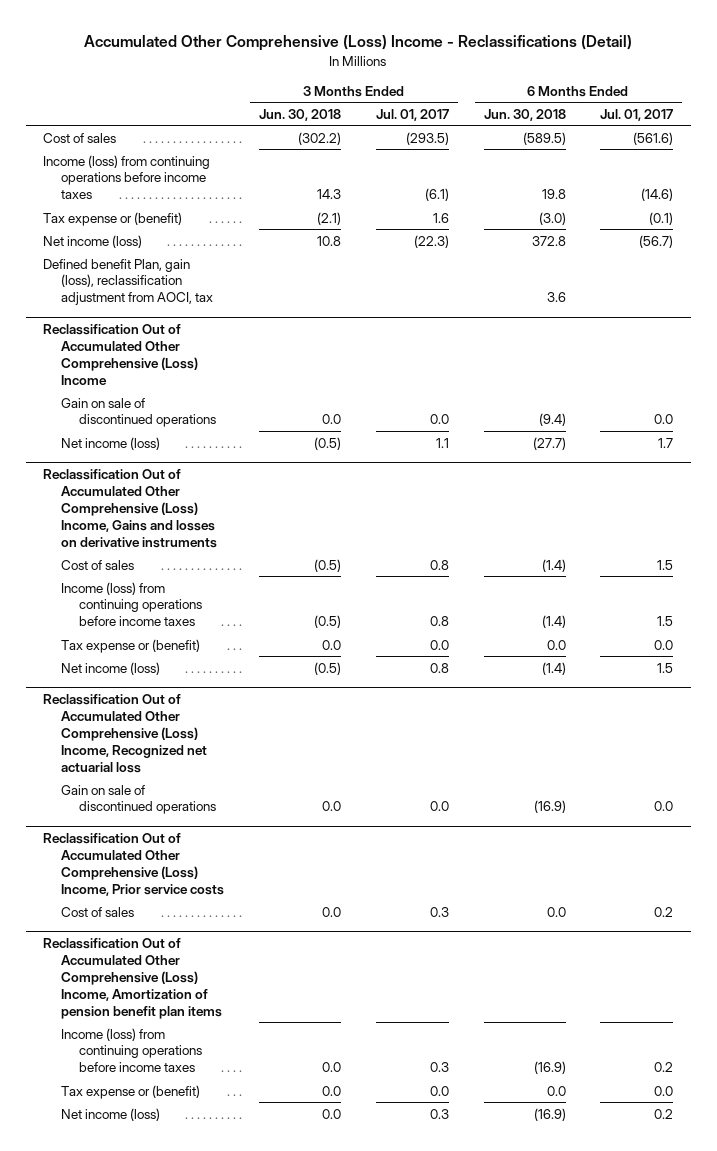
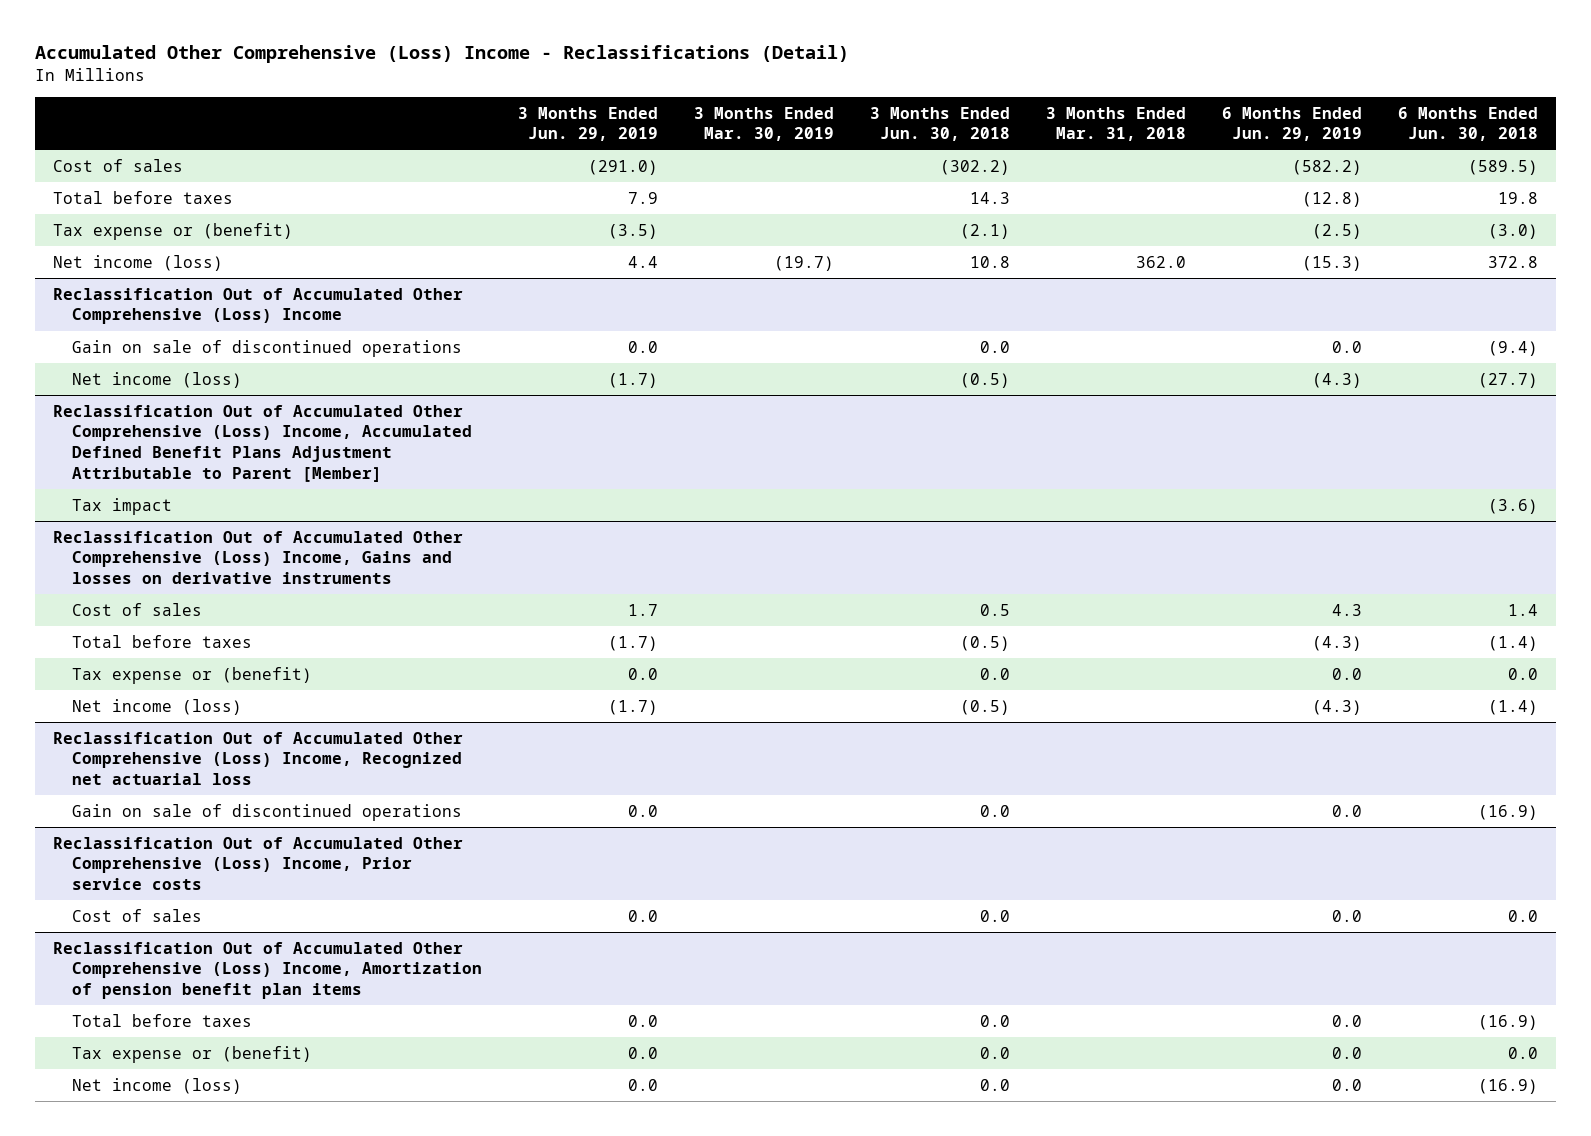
- | 3 Months Ended Jun. 30, 2018 | 3 Months Ended Jul. 01, 2017 | 6 Months Ended Jun. 30, 2018 | 6 Months Ended Jul. 01, 2017
+ | 3 Months Ended Jun. 29, 2019 | 3 Months Ended Mar. 30, 2019 | 3 Months Ended Jun. 30, 2018 | 3 Months Ended Mar. 31, 2018 | 6 Months Ended Jun. 29, 2019 | 6 Months Ended Jun. 30, 2018
- Income (loss) from continuing operations before income taxes | 14.3 | (6.1) | 19.8 | (14.6)
+ Total before taxes | 7.9 | | 14.3 | | (12.8) | 19.8
- Defined benefit Plan, gain (loss), reclassification adjustment from AOCI, tax | | | 3.6 |
+ Reclassification Out of Accumulated Other Comprehensive (Loss) Income, Accumulated Defined Benefit Plans Adjustment Attributable to Parent [Member]
+ Tax impact | | | | | | (3.6)
@ Reclassification Out of Accumulated Other Comprehensive (Loss) Income, Gains and losses on derivative instruments
- Cost of sales | (0.5) | 0.8 | (1.4) | 1.5
- Income (loss) from continuing operations before income taxes | (0.5) | 0.8 | (1.4) | 1.5
+ Cost of sales | 1.7 | | 0.5 | | 4.3 | 1.4
+ Total before taxes | (1.7) | | (0.5) | | (4.3) | (1.4)
@ Reclassification Out of Accumulated Other Comprehensive (Loss) Income, Amortization of pension benefit plan items
- Income (loss) from continuing operations before income taxes | 0.0 | 0.3 | (16.9) | 0.2
+ Total before taxes | 0.0 | | 0.0 | | 0.0 | (16.9)

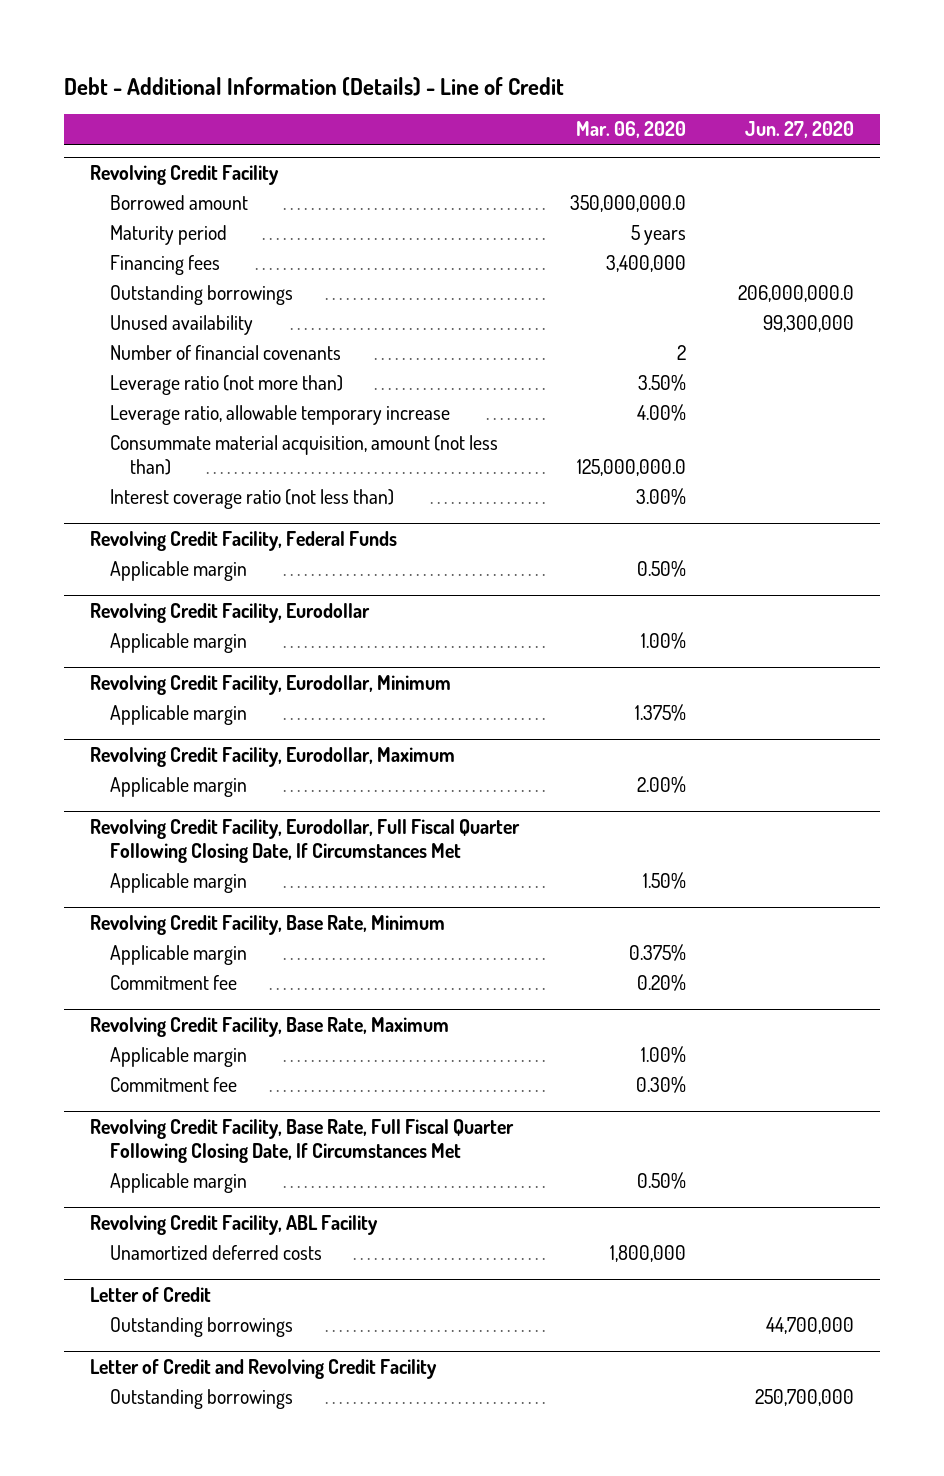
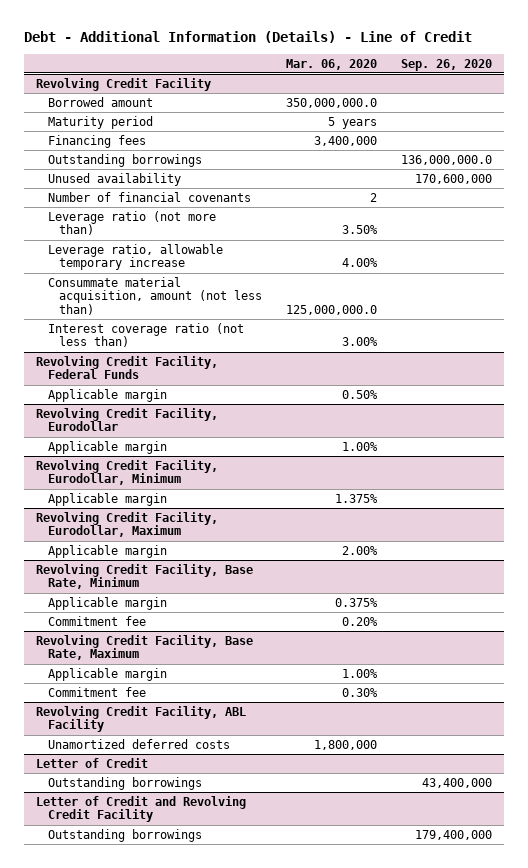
- | Mar. 06, 2020 | Jun. 27, 2020
+ | Mar. 06, 2020 | Sep. 26, 2020
- Revolving Credit Facility, Eurodollar, Full Fiscal Quarter Following Closing Date, If Circumstances Met
- Applicable margin | 1.50% |
- Revolving Credit Facility, Base Rate, Full Fiscal Quarter Following Closing Date, If Circumstances Met
- Applicable margin | 0.50% |

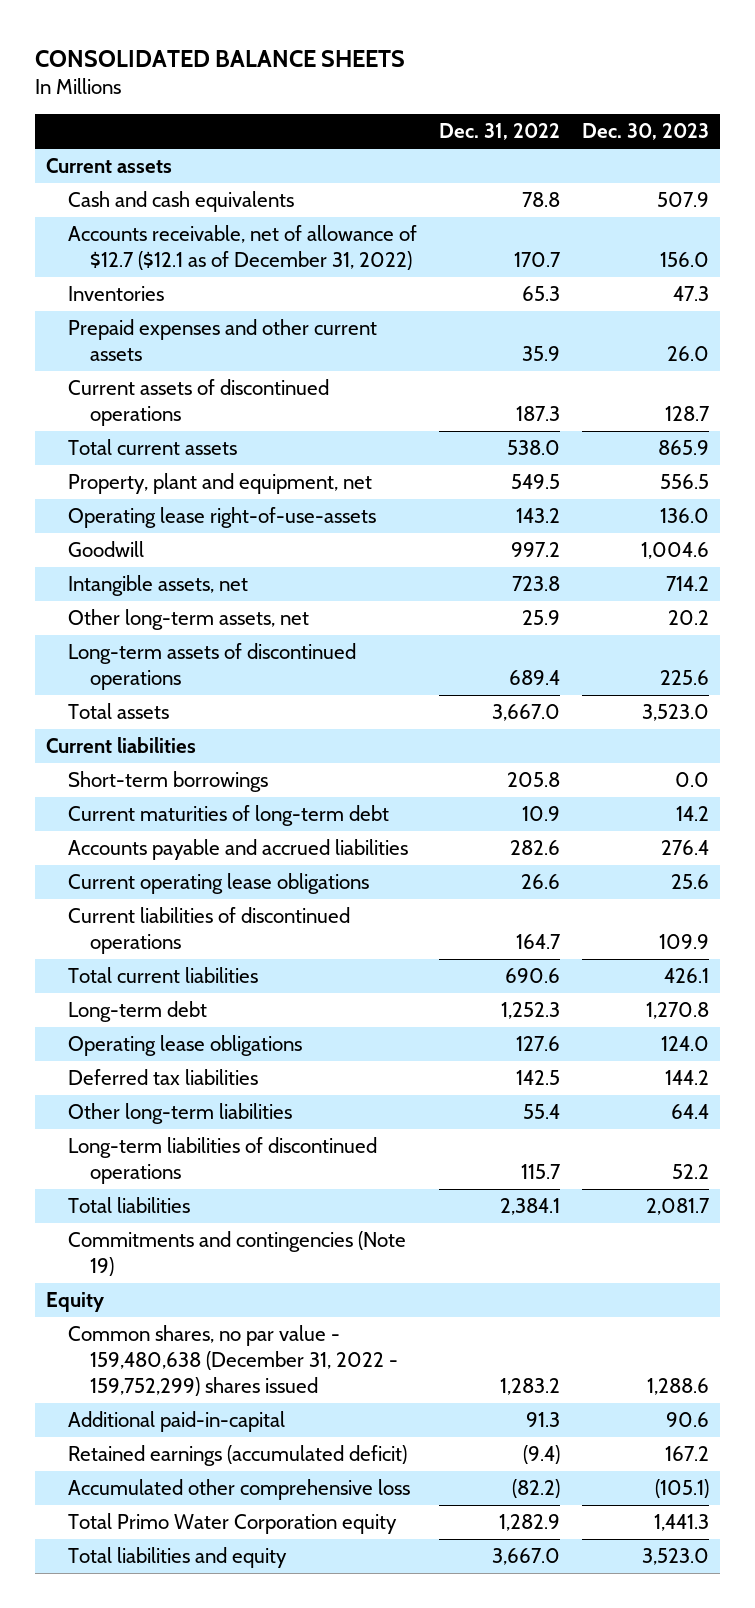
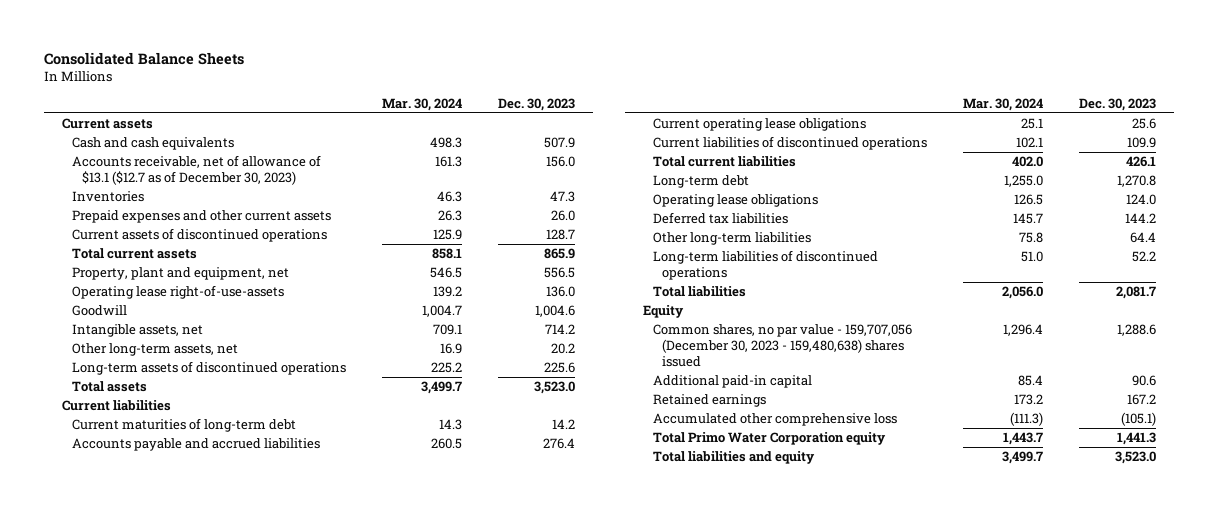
- CONSOLIDATED BALANCE SHEETS
+ Consolidated Balance Sheets
- | Dec. 31, 2022 | Dec. 30, 2023
+ | Mar. 30, 2024 | Dec. 30, 2023
- Accounts receivable, net of allowance of $12.7 ($12.1 as of December 31, 2022) | 170.7 | 156.0
+ Accounts receivable, net of allowance of $13.1 ($12.7 as of December 30, 2023) | 161.3 | 156.0
- Short-term borrowings | 205.8 | 0.0
- Commitments and contingencies (Note 19)
- Common shares, no par value - 159,480,638 (December 31, 2022 - 159,752,299) shares issued | 1,283.2 | 1,288.6
- Additional paid-in-capital | 91.3 | 90.6
- Retained earnings (accumulated deficit) | (9.4) | 167.2
+ Common shares, no par value - 159,707,056 (December 30, 2023 - 159,480,638) shares issued | 1,296.4 | 1,288.6
+ Additional paid-in capital | 85.4 | 90.6
+ Retained earnings | 173.2 | 167.2

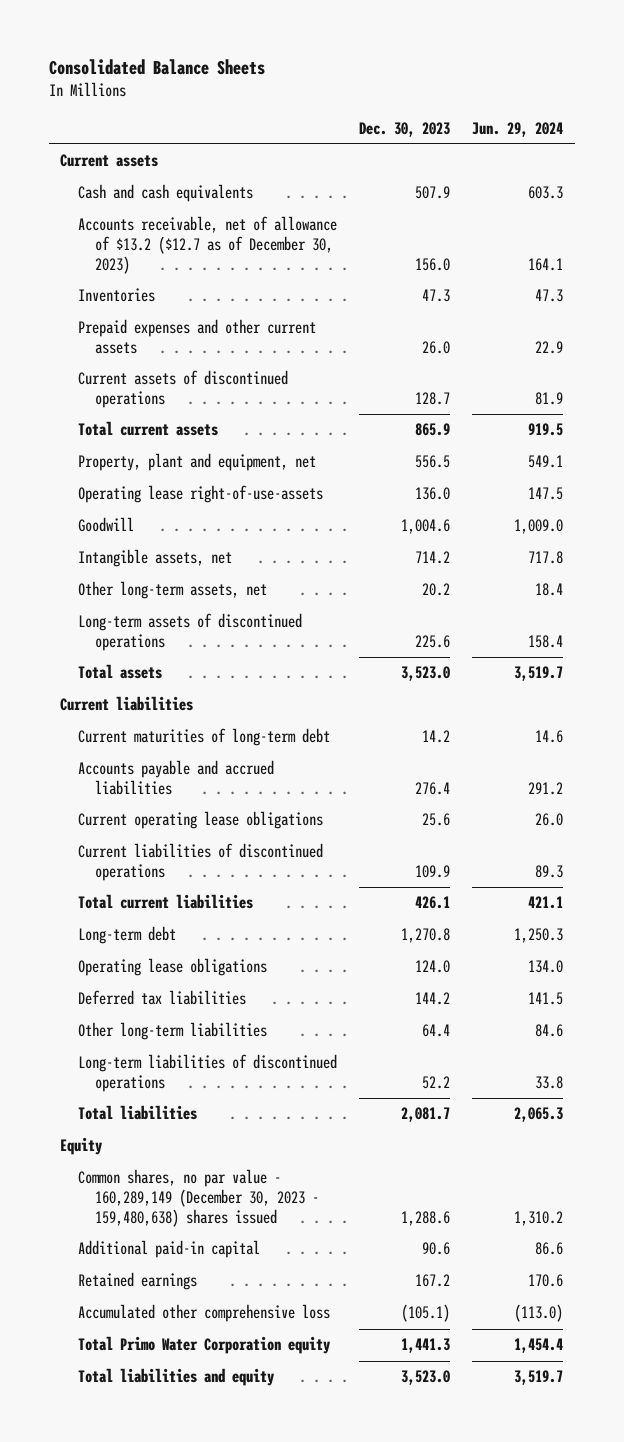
- | Mar. 30, 2024 | Dec. 30, 2023
+ | Dec. 30, 2023 | Jun. 29, 2024
- Accounts receivable, net of allowance of $13.1 ($12.7 as of December 30, 2023) | 161.3 | 156.0
+ Accounts receivable, net of allowance of $13.2 ($12.7 as of December 30, 2023) | 156.0 | 164.1
- Common shares, no par value - 159,707,056 (December 30, 2023 - 159,480,638) shares issued | 1,296.4 | 1,288.6
+ Common shares, no par value - 160,289,149 (December 30, 2023 - 159,480,638) shares issued | 1,288.6 | 1,310.2

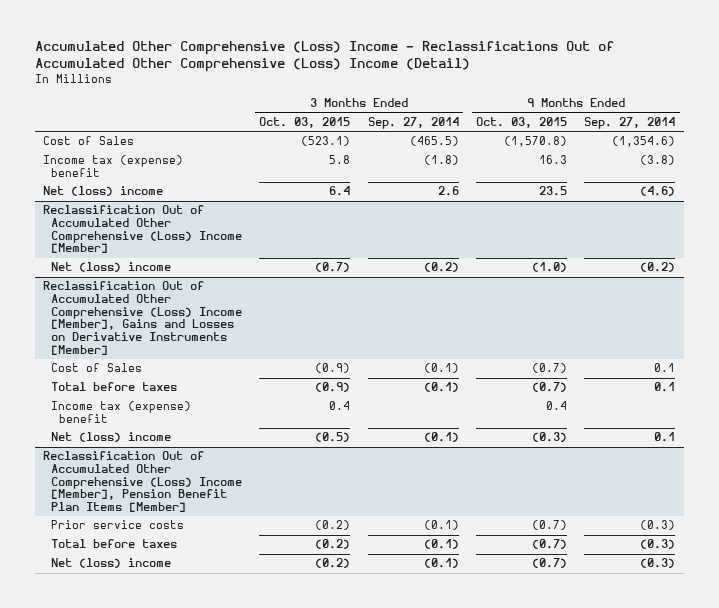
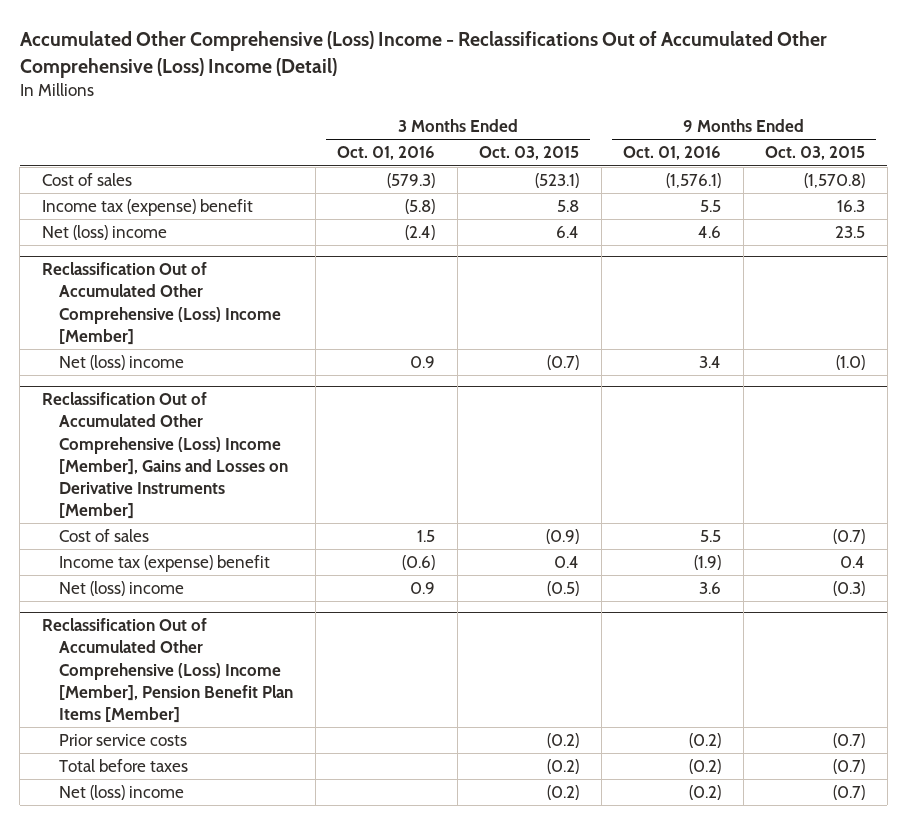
- | 3 Months Ended Oct. 03, 2015 | 3 Months Ended Sep. 27, 2014 | 9 Months Ended Oct. 03, 2015 | 9 Months Ended Sep. 27, 2014
+ | 3 Months Ended Oct. 01, 2016 | 3 Months Ended Oct. 03, 2015 | 9 Months Ended Oct. 01, 2016 | 9 Months Ended Oct. 03, 2015
- Cost of Sales | (523.1) | (465.5) | (1,570.8) | (1,354.6)
+ Cost of sales | (579.3) | (523.1) | (1,576.1) | (1,570.8)
@ Reclassification Out of Accumulated Other Comprehensive (Loss) Income [Member], Gains and Losses on Derivative Instruments [Member]
- Cost of Sales | (0.9) | (0.1) | (0.7) | 0.1
- Total before taxes | (0.9) | (0.1) | (0.7) | 0.1
+ Cost of sales | 1.5 | (0.9) | 5.5 | (0.7)

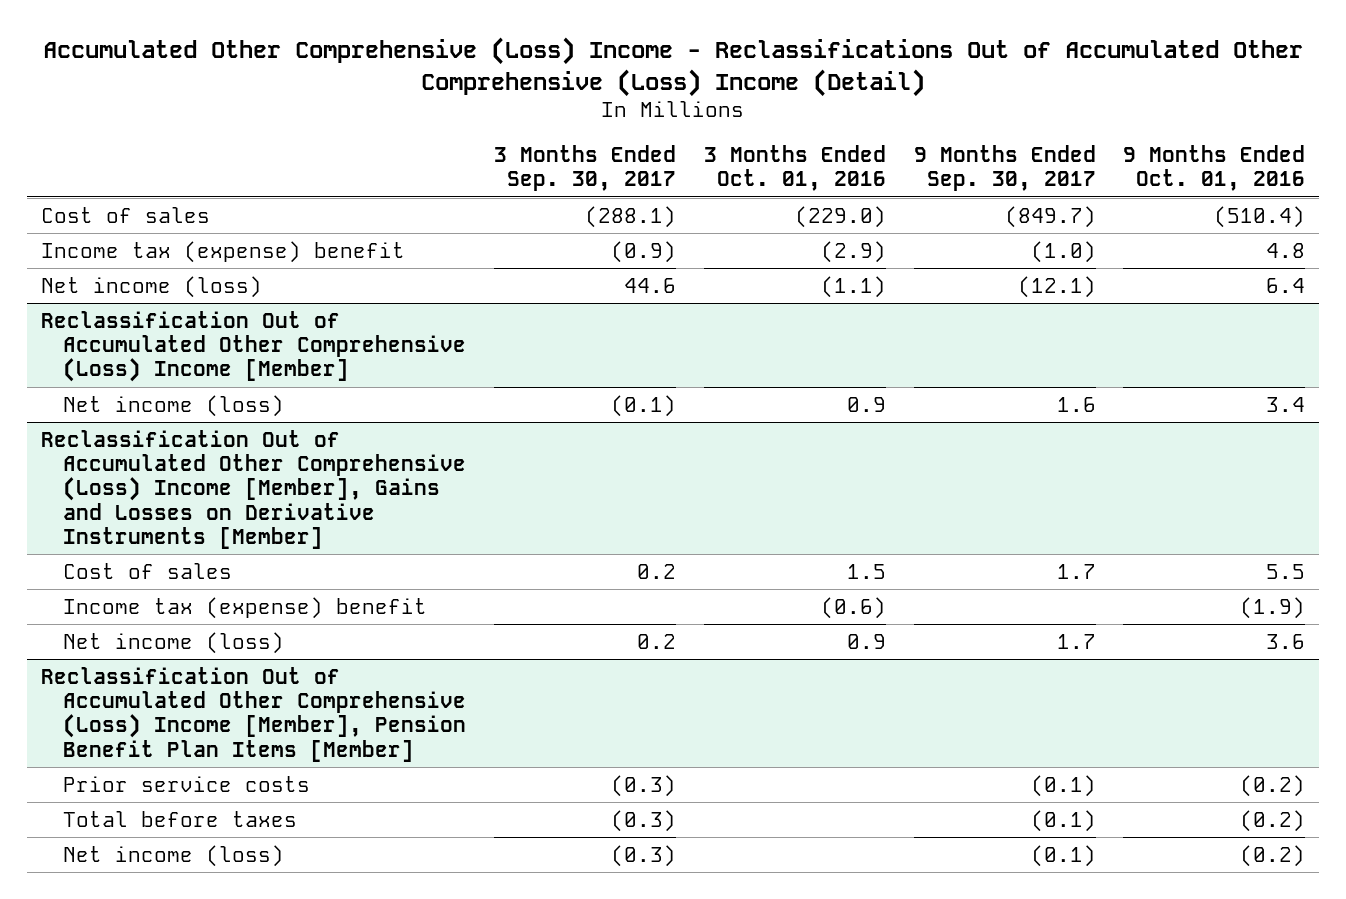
- | 3 Months Ended Oct. 01, 2016 | 3 Months Ended Oct. 03, 2015 | 9 Months Ended Oct. 01, 2016 | 9 Months Ended Oct. 03, 2015
+ | 3 Months Ended Sep. 30, 2017 | 3 Months Ended Oct. 01, 2016 | 9 Months Ended Sep. 30, 2017 | 9 Months Ended Oct. 01, 2016
- Cost of sales | (579.3) | (523.1) | (1,576.1) | (1,570.8)
- Income tax (expense) benefit | (5.8) | 5.8 | 5.5 | 16.3
- Net (loss) income | (2.4) | 6.4 | 4.6 | 23.5
+ Cost of sales | (288.1) | (229.0) | (849.7) | (510.4)
+ Income tax (expense) benefit | (0.9) | (2.9) | (1.0) | 4.8
+ Net income (loss) | 44.6 | (1.1) | (12.1) | 6.4
@ Reclassification Out of Accumulated Other Comprehensive (Loss) Income [Member]
- Net (loss) income | 0.9 | (0.7) | 3.4 | (1.0)
+ Net income (loss) | (0.1) | 0.9 | 1.6 | 3.4
@ Reclassification Out of Accumulated Other Comprehensive (Loss) Income [Member], Gains and Losses on Derivative Instruments [Member]
- Net (loss) income | 0.9 | (0.5) | 3.6 | (0.3)
+ Net income (loss) | 0.2 | 0.9 | 1.7 | 3.6
@ Reclassification Out of Accumulated Other Comprehensive (Loss) Income [Member], Pension Benefit Plan Items [Member]
- Net (loss) income | | (0.2) | (0.2) | (0.7)
+ Net income (loss) | (0.3) | | (0.1) | (0.2)

